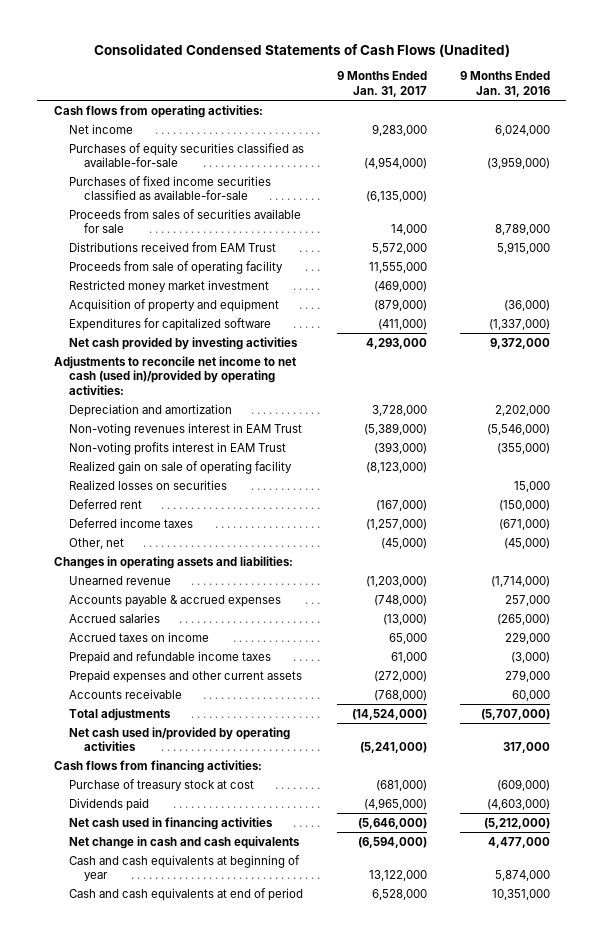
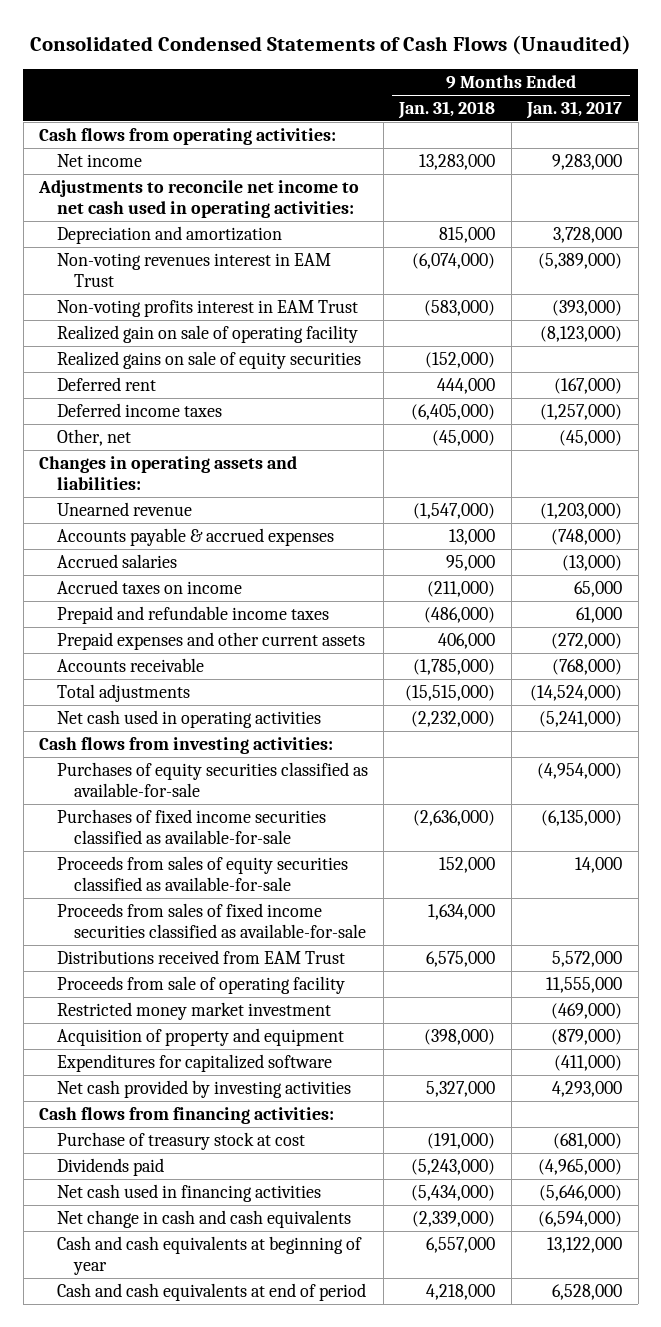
- Consolidated Condensed Statements of Cash Flows (Unadited)
+ Consolidated Condensed Statements of Cash Flows (Unaudited)
- | 9 Months Ended Jan. 31, 2017 | 9 Months Ended Jan. 31, 2016
+ | 9 Months Ended Jan. 31, 2018 | 9 Months Ended Jan. 31, 2017
- Proceeds from sales of securities available for sale | 14,000 | 8,789,000
- Adjustments to reconcile net income to net cash (used in)/provided by operating activities:
+ Adjustments to reconcile net income to net cash used in operating activities:
- Realized losses on securities | | 15,000
+ Realized gains on sale of equity securities | (152,000) |
- Net cash used in/provided by operating activities | (5,241,000) | 317,000
+ Net cash used in operating activities | (2,232,000) | (5,241,000)
+ Cash flows from investing activities:
moved down: Purchases of equity securities classified as available-for-sale | | (4,954,000)
moved down: Purchases of fixed income securities classified as available-for-sale | (2,636,000) | (6,135,000)
+ Proceeds from sales of equity securities classified as available-for-sale | 152,000 | 14,000
+ Proceeds from sales of fixed income securities classified as available-for-sale | 1,634,000 |
moved down: Distributions received from EAM Trust | 6,575,000 | 5,572,000
moved down: Proceeds from sale of operating facility | | 11,555,000
moved down: Restricted money market investment | | (469,000)
moved down: Acquisition of property and equipment | (398,000) | (879,000)
moved down: Expenditures for capitalized software | | (411,000)
moved down: Net cash provided by investing activities | 5,327,000 | 4,293,000

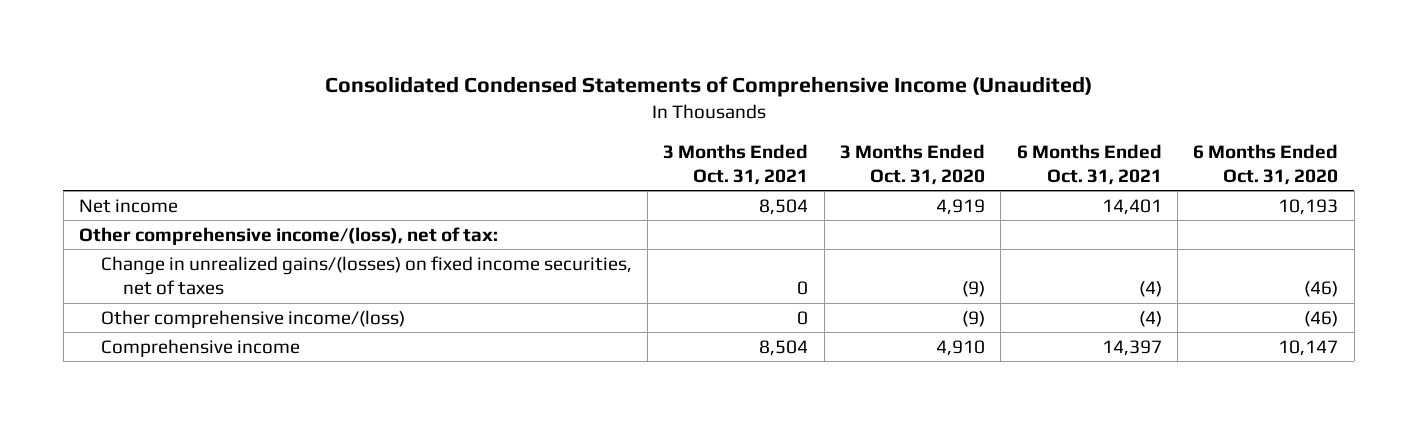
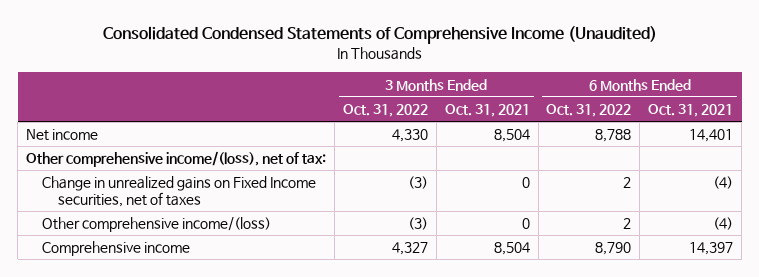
- | 3 Months Ended Oct. 31, 2021 | 3 Months Ended Oct. 31, 2020 | 6 Months Ended Oct. 31, 2021 | 6 Months Ended Oct. 31, 2020
+ | 3 Months Ended Oct. 31, 2022 | 3 Months Ended Oct. 31, 2021 | 6 Months Ended Oct. 31, 2022 | 6 Months Ended Oct. 31, 2021
- Change in unrealized gains/(losses) on fixed income securities, net of taxes | 0 | (9) | (4) | (46)
+ Change in unrealized gains on Fixed Income securities, net of taxes | (3) | 0 | 2 | (4)

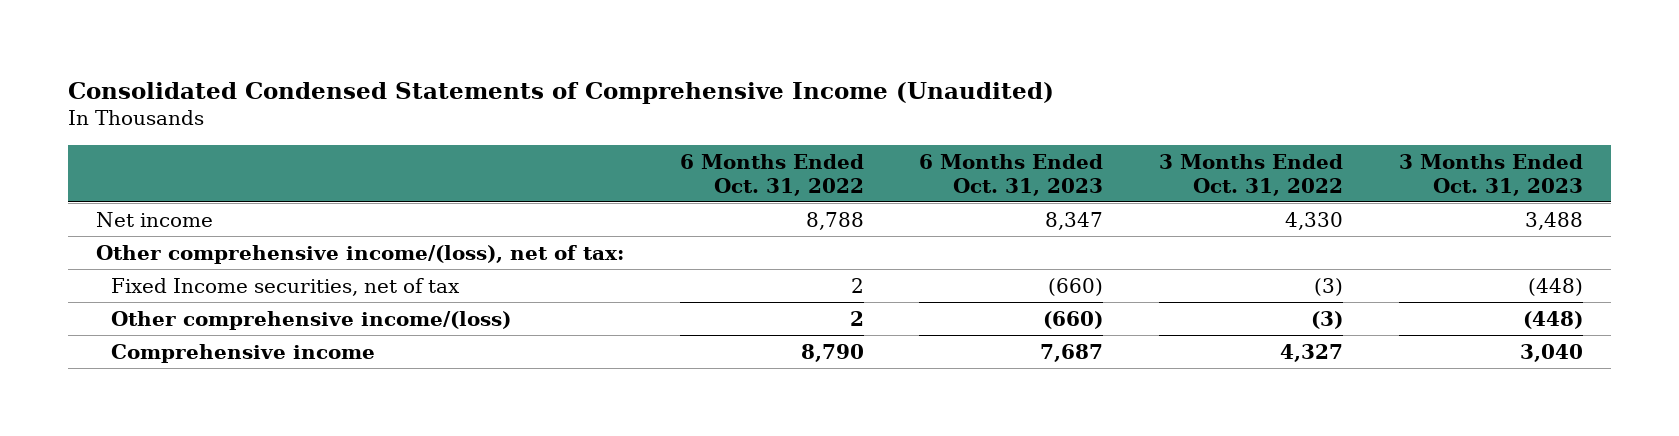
- | 3 Months Ended Oct. 31, 2022 | 3 Months Ended Oct. 31, 2021 | 6 Months Ended Oct. 31, 2022 | 6 Months Ended Oct. 31, 2021
+ | 6 Months Ended Oct. 31, 2022 | 6 Months Ended Oct. 31, 2023 | 3 Months Ended Oct. 31, 2022 | 3 Months Ended Oct. 31, 2023
- Change in unrealized gains on Fixed Income securities, net of taxes | (3) | 0 | 2 | (4)
+ Fixed Income securities, net of tax | 2 | (660) | (3) | (448)

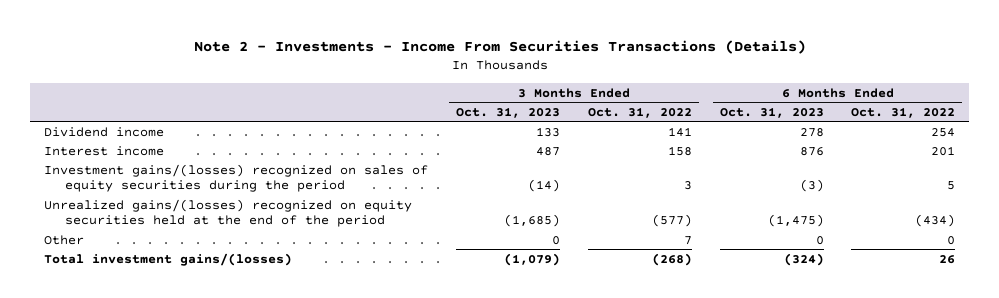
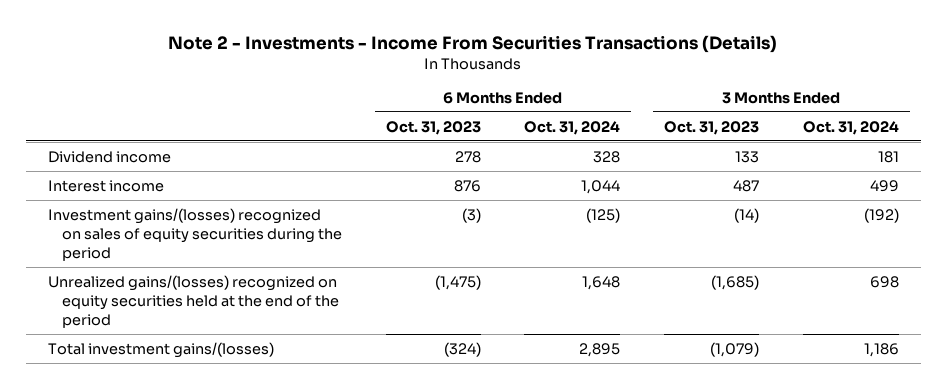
- | 3 Months Ended Oct. 31, 2023 | 3 Months Ended Oct. 31, 2022 | 6 Months Ended Oct. 31, 2023 | 6 Months Ended Oct. 31, 2022
+ | 6 Months Ended Oct. 31, 2023 | 6 Months Ended Oct. 31, 2024 | 3 Months Ended Oct. 31, 2023 | 3 Months Ended Oct. 31, 2024
- Other | 0 | 7 | 0 | 0

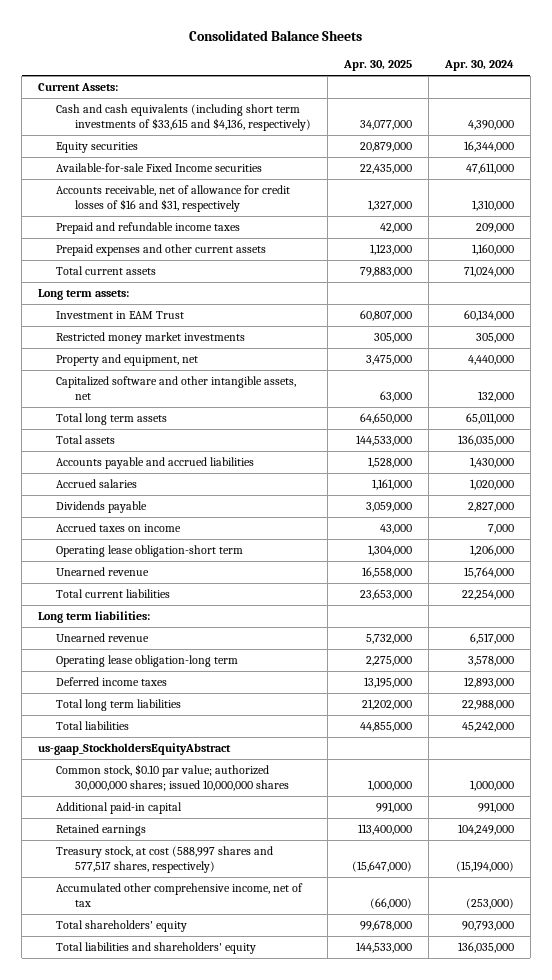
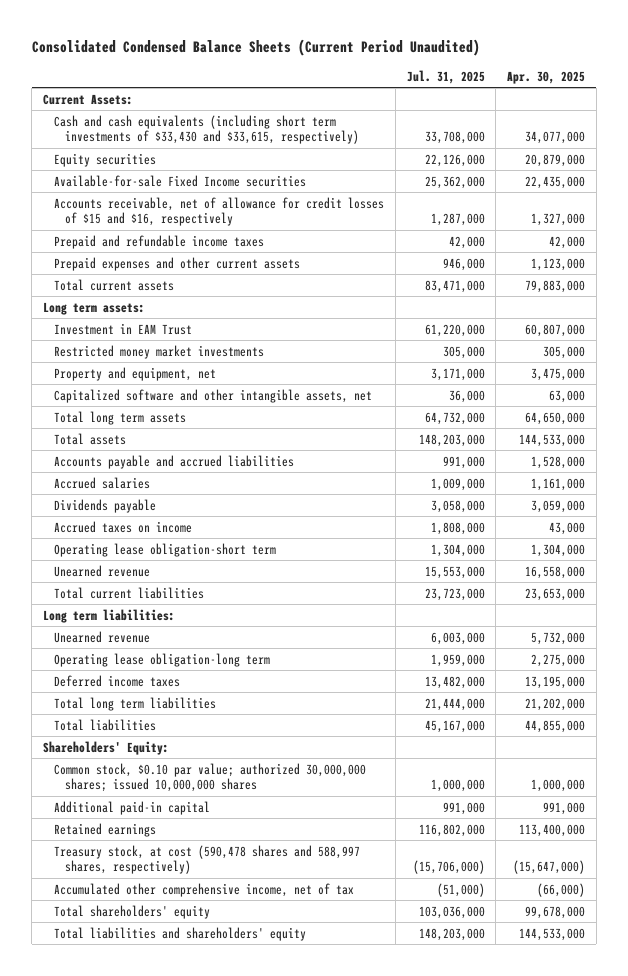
- Consolidated Balance Sheets
+ Consolidated Condensed Balance Sheets (Current Period Unaudited)
- | Apr. 30, 2025 | Apr. 30, 2024
+ | Jul. 31, 2025 | Apr. 30, 2025
- Cash and cash equivalents (including short term investments of $33,615 and $4,136, respectively) | 34,077,000 | 4,390,000
+ Cash and cash equivalents (including short term investments of $33,430 and $33,615, respectively) | 33,708,000 | 34,077,000
- Accounts receivable, net of allowance for credit losses of $16 and $31, respectively | 1,327,000 | 1,310,000
+ Accounts receivable, net of allowance for credit losses of $15 and $16, respectively | 1,287,000 | 1,327,000
- us-gaap_StockholdersEquityAbstract
+ Shareholders' Equity:
- Treasury stock, at cost (588,997 shares and 577,517 shares, respectively) | (15,647,000) | (15,194,000)
+ Treasury stock, at cost (590,478 shares and 588,997 shares, respectively) | (15,706,000) | (15,647,000)

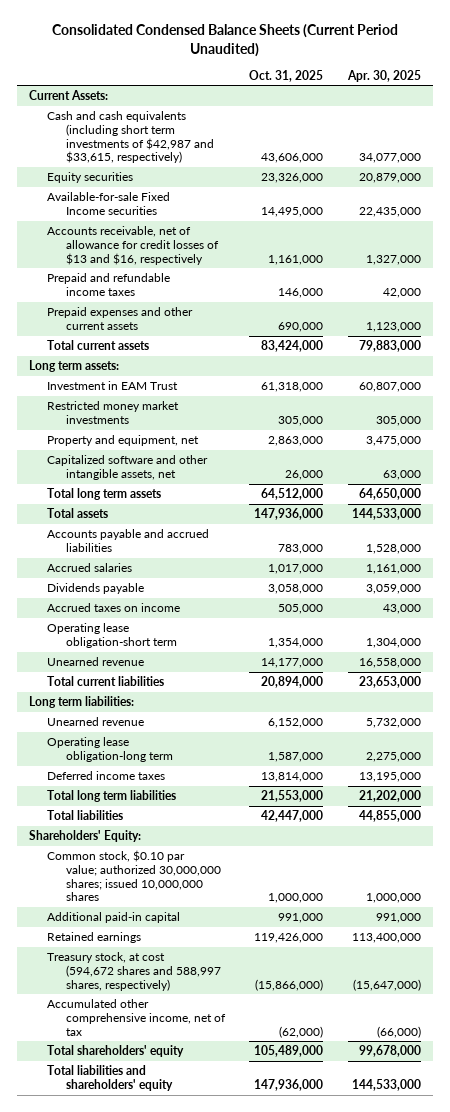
- | Jul. 31, 2025 | Apr. 30, 2025
+ | Oct. 31, 2025 | Apr. 30, 2025
- Cash and cash equivalents (including short term investments of $33,430 and $33,615, respectively) | 33,708,000 | 34,077,000
+ Cash and cash equivalents (including short term investments of $42,987 and $33,615, respectively) | 43,606,000 | 34,077,000
- Accounts receivable, net of allowance for credit losses of $15 and $16, respectively | 1,287,000 | 1,327,000
+ Accounts receivable, net of allowance for credit losses of $13 and $16, respectively | 1,161,000 | 1,327,000
- Treasury stock, at cost (590,478 shares and 588,997 shares, respectively) | (15,706,000) | (15,647,000)
+ Treasury stock, at cost (594,672 shares and 588,997 shares, respectively) | (15,866,000) | (15,647,000)

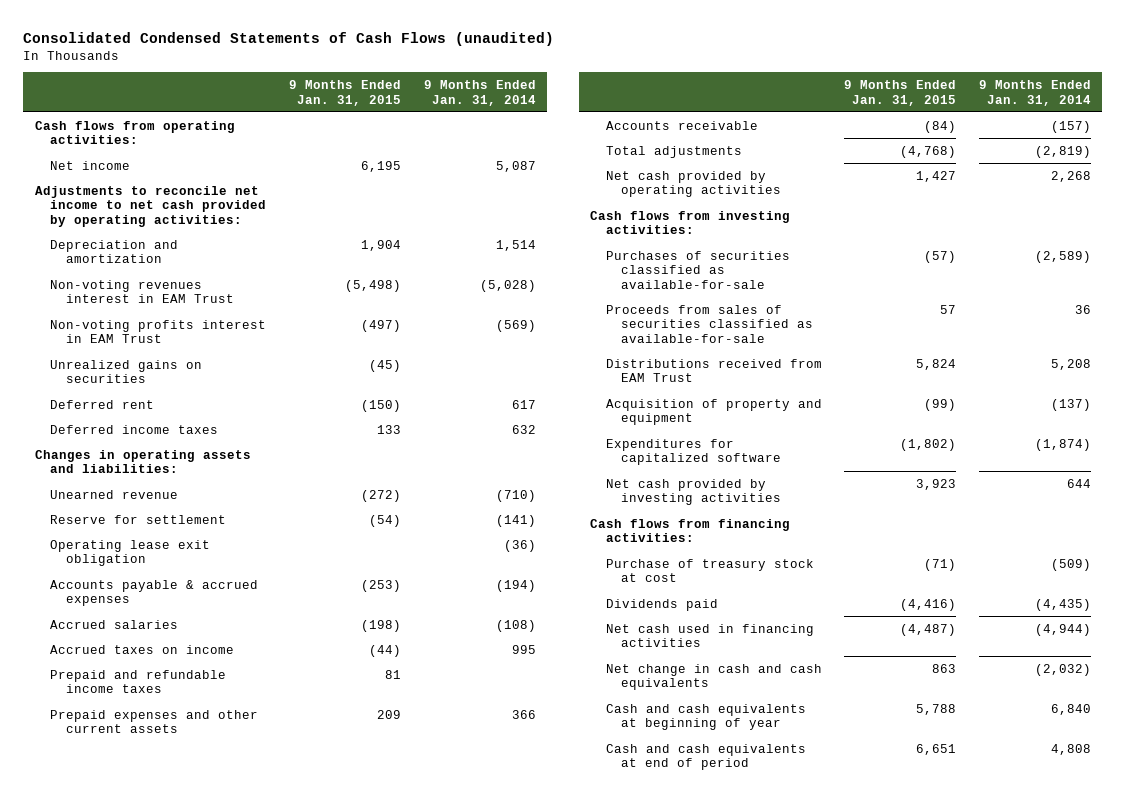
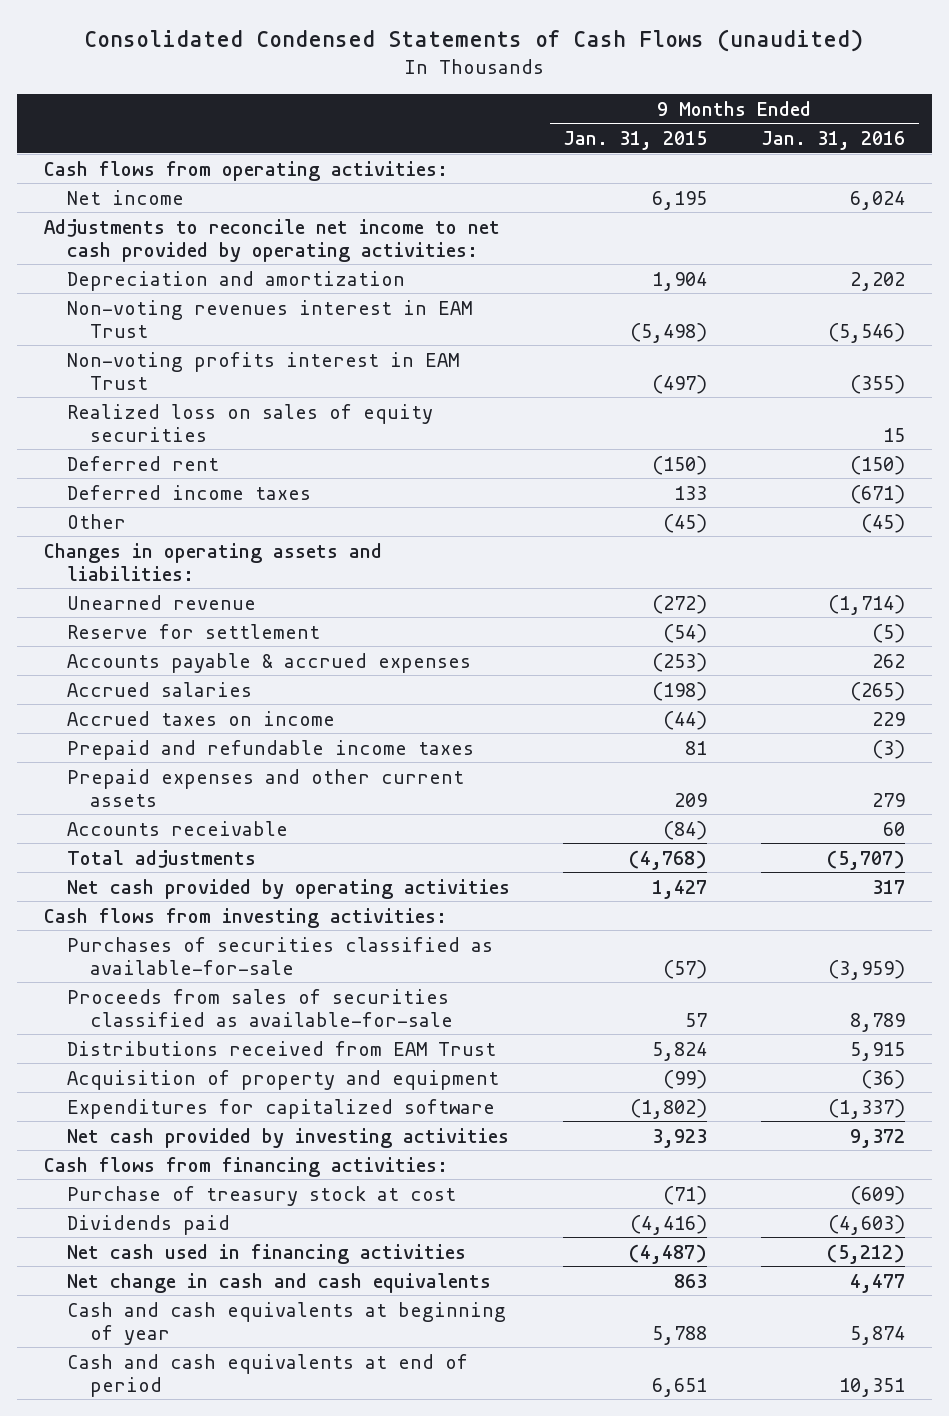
- | 9 Months Ended Jan. 31, 2015 | 9 Months Ended Jan. 31, 2014
+ | 9 Months Ended Jan. 31, 2015 | 9 Months Ended Jan. 31, 2016
- Unrealized gains on securities | (45) |
+ Realized loss on sales of equity securities | | 15
+ Other | (45) | (45)
- Operating lease exit obligation | | (36)

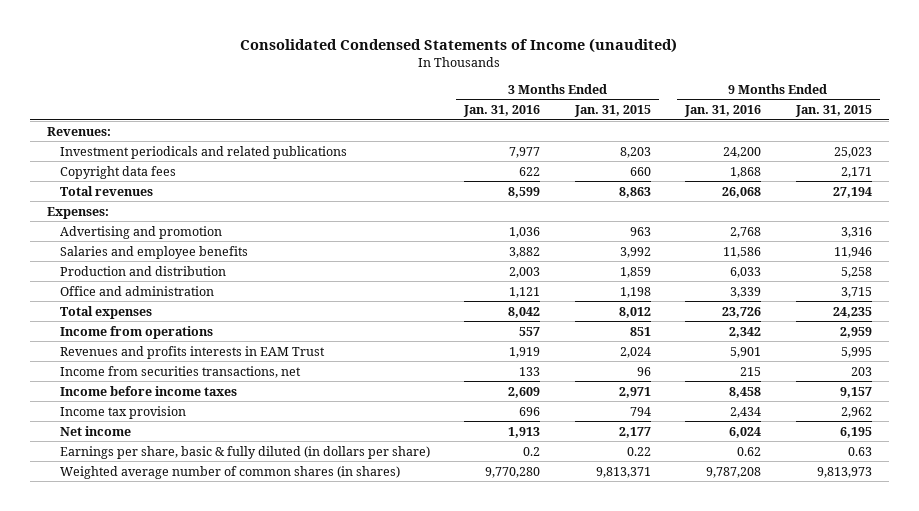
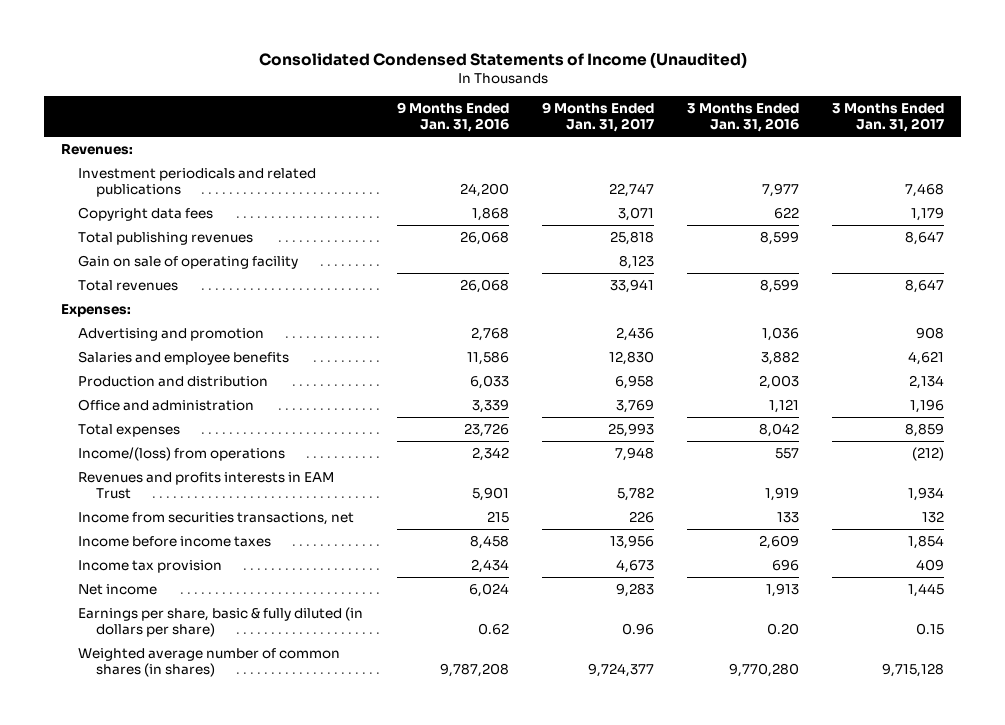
- Consolidated Condensed Statements of Income (unaudited)
+ Consolidated Condensed Statements of Income (Unaudited)
- | 3 Months Ended Jan. 31, 2016 | 3 Months Ended Jan. 31, 2015 | 9 Months Ended Jan. 31, 2016 | 9 Months Ended Jan. 31, 2015
+ | 9 Months Ended Jan. 31, 2016 | 9 Months Ended Jan. 31, 2017 | 3 Months Ended Jan. 31, 2016 | 3 Months Ended Jan. 31, 2017
+ Total publishing revenues | 26,068 | 25,818 | 8,599 | 8,647
+ Gain on sale of operating facility | | 8,123 | |
- Income from operations | 557 | 851 | 2,342 | 2,959
+ Income/(loss) from operations | 2,342 | 7,948 | 557 | (212)
- Earnings per share, basic & fully diluted (in dollars per share) | 0.2 | 0.22 | 0.62 | 0.63
+ Earnings per share, basic & fully diluted (in dollars per share) | 0.62 | 0.96 | 0.20 | 0.15

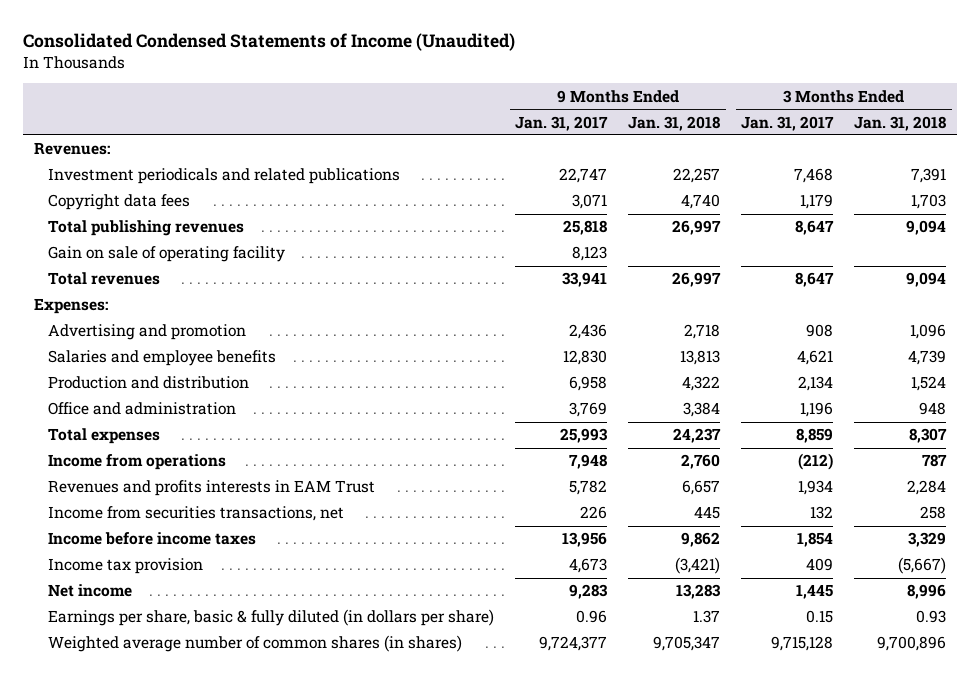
- | 9 Months Ended Jan. 31, 2016 | 9 Months Ended Jan. 31, 2017 | 3 Months Ended Jan. 31, 2016 | 3 Months Ended Jan. 31, 2017
+ | 9 Months Ended Jan. 31, 2017 | 9 Months Ended Jan. 31, 2018 | 3 Months Ended Jan. 31, 2017 | 3 Months Ended Jan. 31, 2018
- Income/(loss) from operations | 2,342 | 7,948 | 557 | (212)
+ Income from operations | 7,948 | 2,760 | (212) | 787

